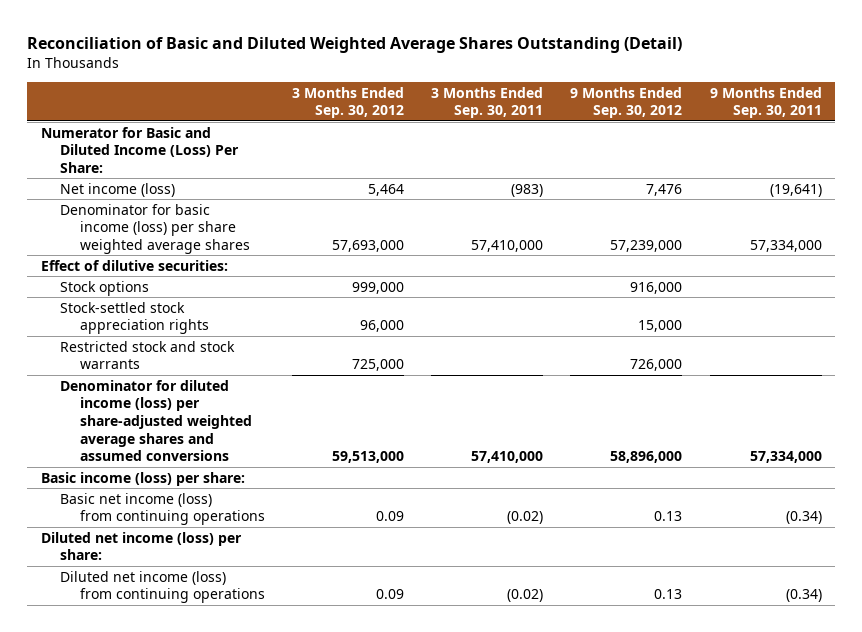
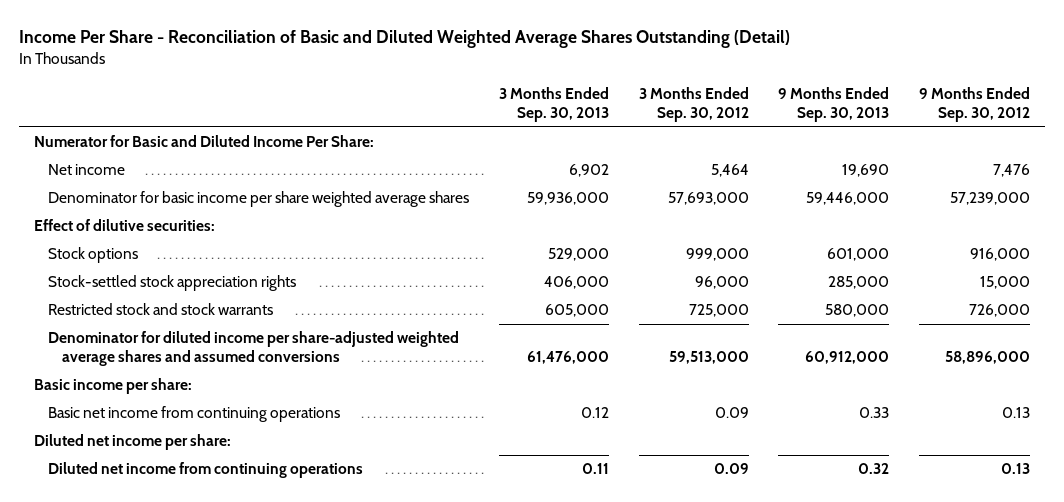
- Reconciliation of Basic and Diluted Weighted Average Shares Outstanding (Detail)
+ Income Per Share - Reconciliation of Basic and Diluted Weighted Average Shares Outstanding (Detail)
- | 3 Months Ended Sep. 30, 2012 | 3 Months Ended Sep. 30, 2011 | 9 Months Ended Sep. 30, 2012 | 9 Months Ended Sep. 30, 2011
+ | 3 Months Ended Sep. 30, 2013 | 3 Months Ended Sep. 30, 2012 | 9 Months Ended Sep. 30, 2013 | 9 Months Ended Sep. 30, 2012
- Numerator for Basic and Diluted Income (Loss) Per Share:
- Net income (loss) | 5,464 | (983) | 7,476 | (19,641)
- Denominator for basic income (loss) per share weighted average shares | 57,693,000 | 57,410,000 | 57,239,000 | 57,334,000
+ Numerator for Basic and Diluted Income Per Share:
+ Net income | 6,902 | 5,464 | 19,690 | 7,476
+ Denominator for basic income per share weighted average shares | 59,936,000 | 57,693,000 | 59,446,000 | 57,239,000
- Denominator for diluted income (loss) per share-adjusted weighted average shares and assumed conversions | 59,513,000 | 57,410,000 | 58,896,000 | 57,334,000
- Basic income (loss) per share:
- Basic net income (loss) from continuing operations | 0.09 | (0.02) | 0.13 | (0.34)
- Diluted net income (loss) per share:
- Diluted net income (loss) from continuing operations | 0.09 | (0.02) | 0.13 | (0.34)
+ Denominator for diluted income per share-adjusted weighted average shares and assumed conversions | 61,476,000 | 59,513,000 | 60,912,000 | 58,896,000
+ Basic income per share:
+ Basic net income from continuing operations | 0.12 | 0.09 | 0.33 | 0.13
+ Diluted net income per share:
+ Diluted net income from continuing operations | 0.11 | 0.09 | 0.32 | 0.13

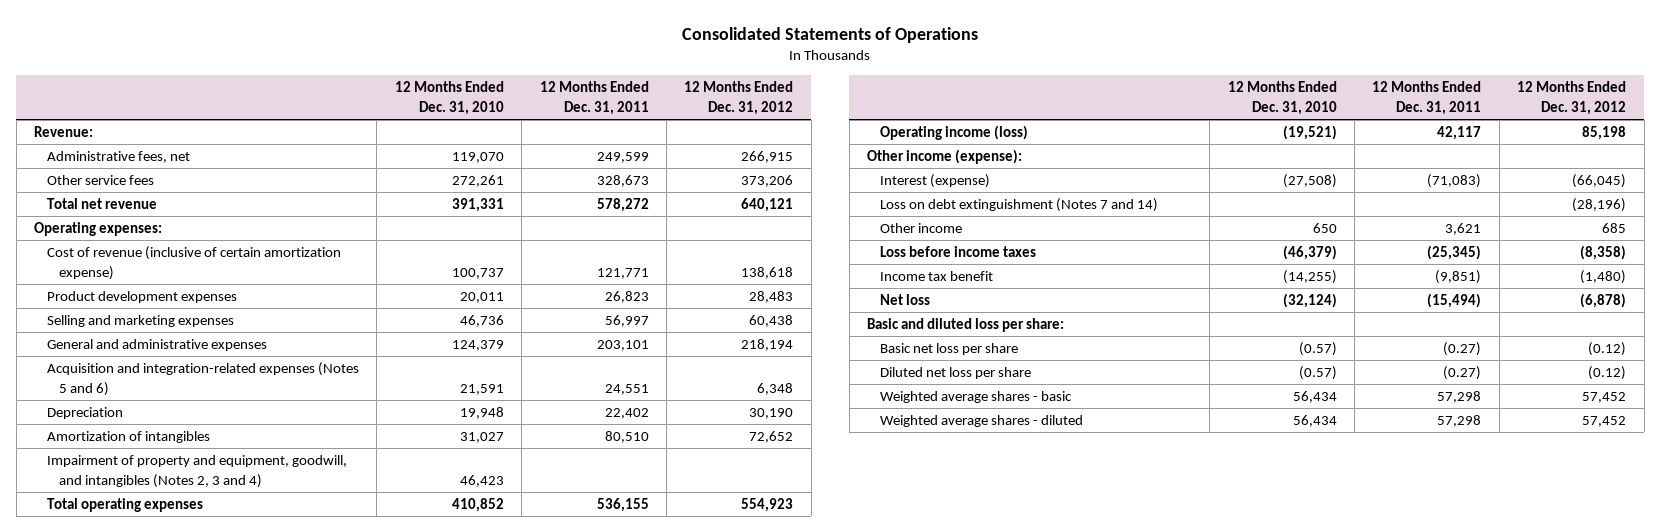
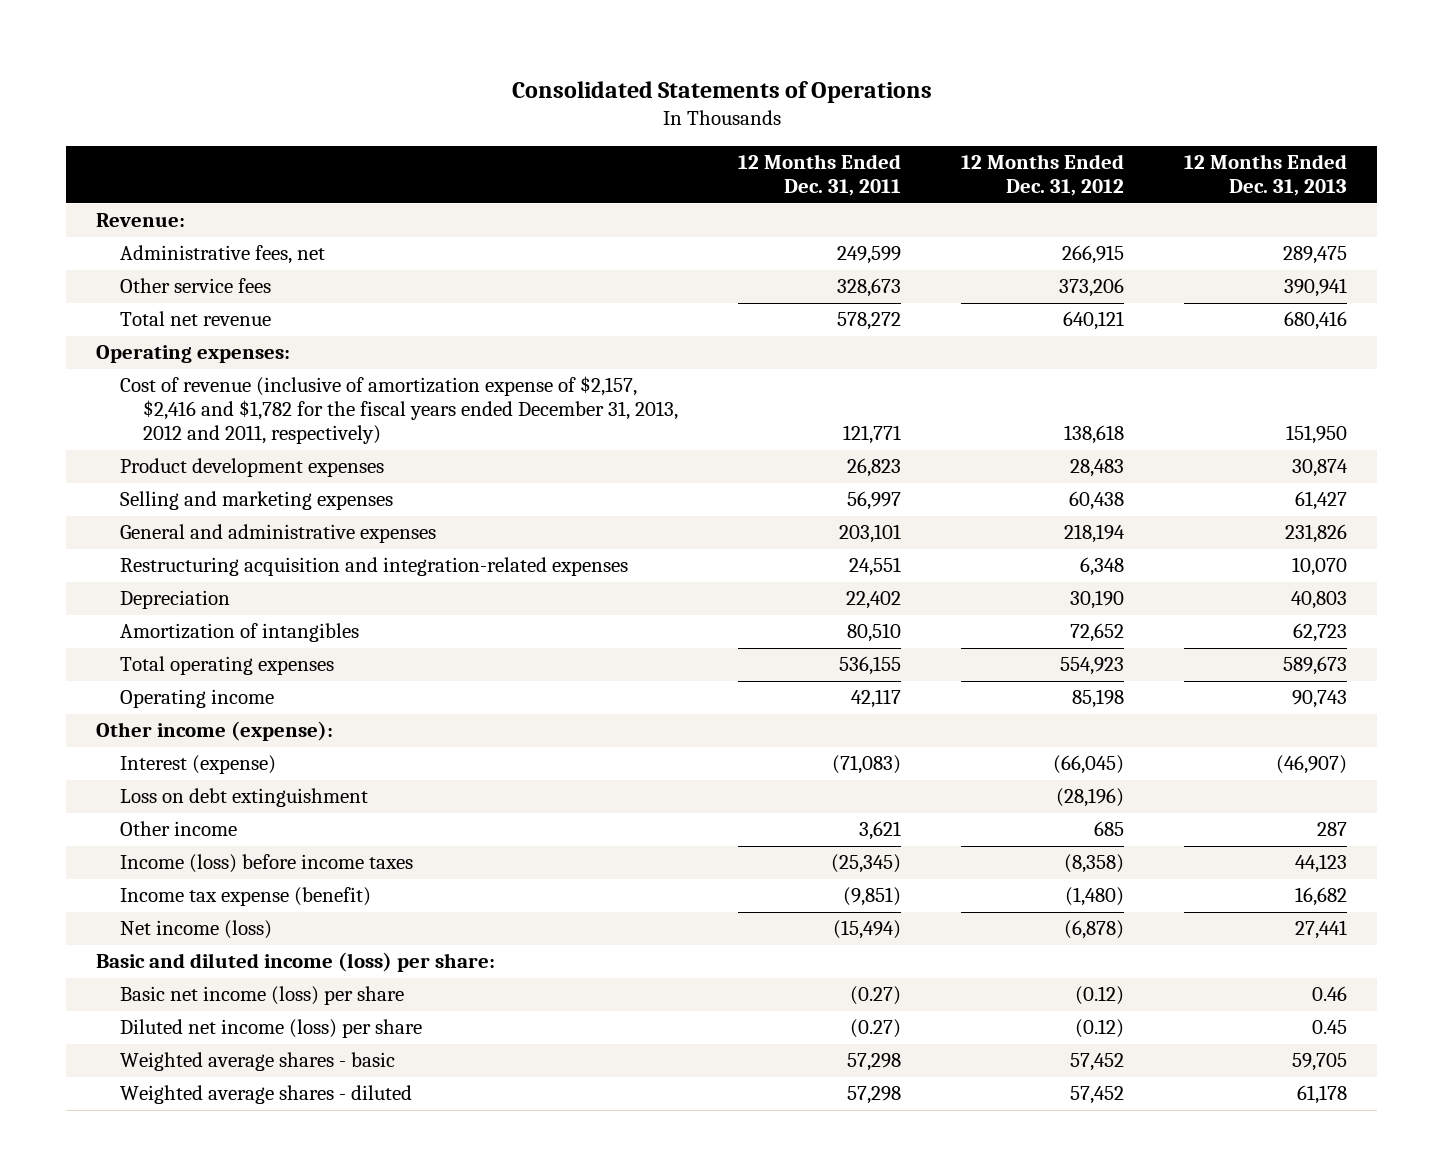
- | 12 Months Ended Dec. 31, 2010 | 12 Months Ended Dec. 31, 2011 | 12 Months Ended Dec. 31, 2012
+ | 12 Months Ended Dec. 31, 2011 | 12 Months Ended Dec. 31, 2012 | 12 Months Ended Dec. 31, 2013
- Cost of revenue (inclusive of certain amortization expense) | 100,737 | 121,771 | 138,618
+ Cost of revenue (inclusive of amortization expense of $2,157, $2,416 and $1,782 for the fiscal years ended December 31, 2013, 2012 and 2011, respectively) | 121,771 | 138,618 | 151,950
- Acquisition and integration-related expenses (Notes 5 and 6) | 21,591 | 24,551 | 6,348
+ Restructuring acquisition and integration-related expenses | 24,551 | 6,348 | 10,070
- Impairment of property and equipment, goodwill, and intangibles (Notes 2, 3 and 4) | 46,423 | |
- Operating income (loss) | (19,521) | 42,117 | 85,198
+ Operating income | 42,117 | 85,198 | 90,743
- Loss on debt extinguishment (Notes 7 and 14) | | | (28,196)
+ Loss on debt extinguishment | | (28,196) |
- Loss before income taxes | (46,379) | (25,345) | (8,358)
- Income tax benefit | (14,255) | (9,851) | (1,480)
- Net loss | (32,124) | (15,494) | (6,878)
- Basic and diluted loss per share:
- Basic net loss per share | (0.57) | (0.27) | (0.12)
- Diluted net loss per share | (0.57) | (0.27) | (0.12)
+ Income (loss) before income taxes | (25,345) | (8,358) | 44,123
+ Income tax expense (benefit) | (9,851) | (1,480) | 16,682
+ Net income (loss) | (15,494) | (6,878) | 27,441
+ Basic and diluted income (loss) per share:
+ Basic net income (loss) per share | (0.27) | (0.12) | 0.46
+ Diluted net income (loss) per share | (0.27) | (0.12) | 0.45

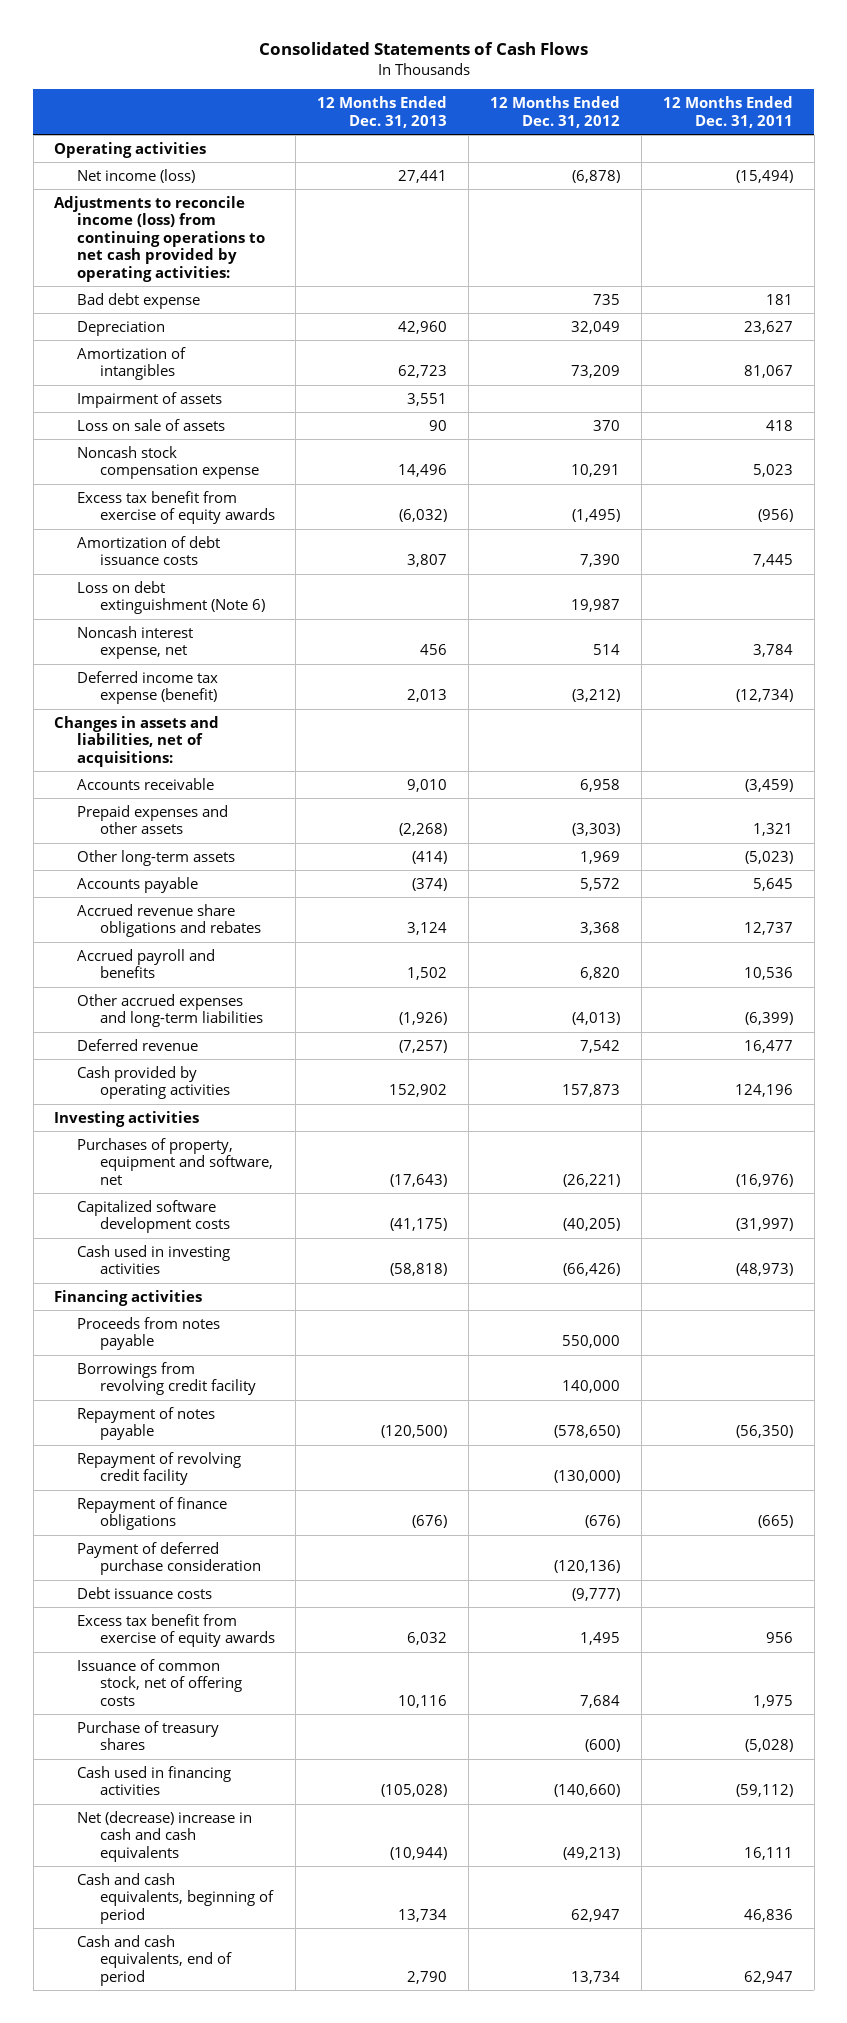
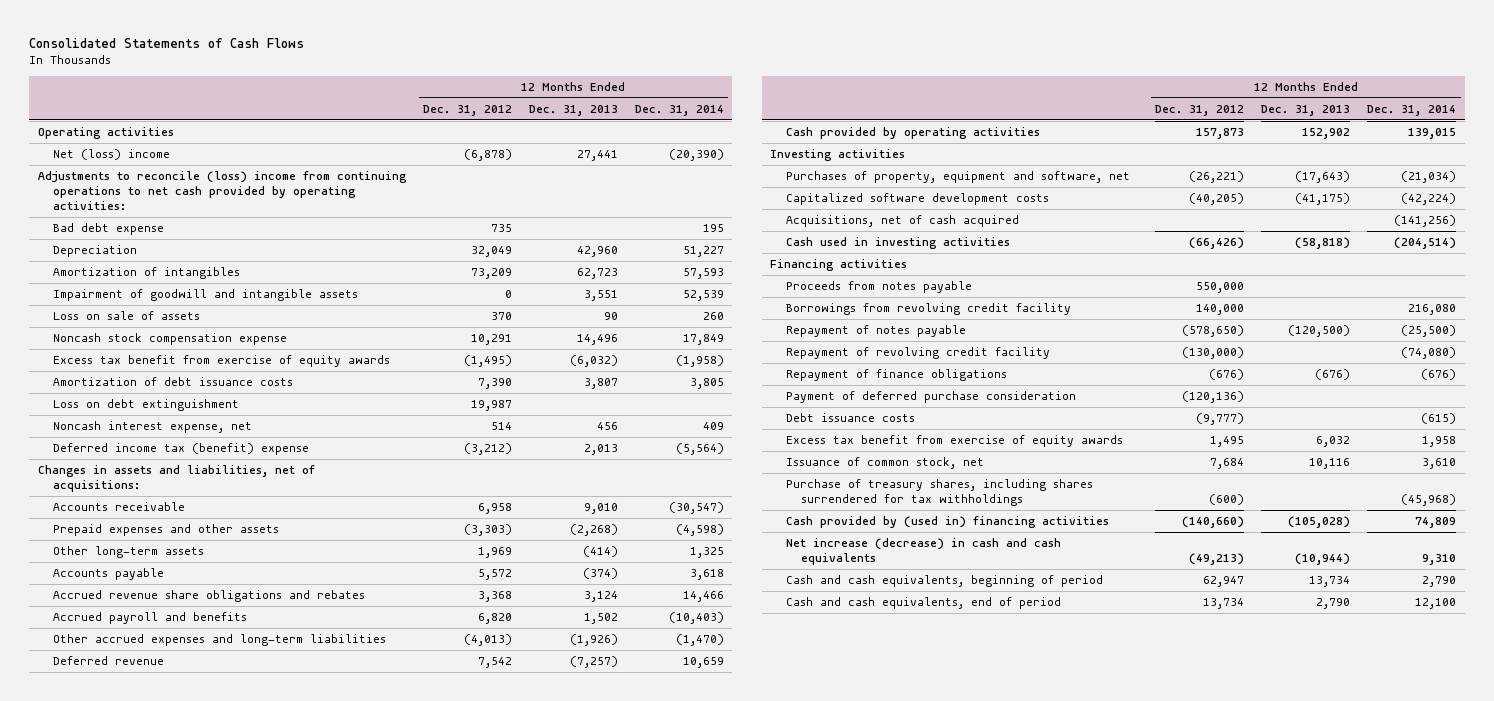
- | 12 Months Ended Dec. 31, 2013 | 12 Months Ended Dec. 31, 2012 | 12 Months Ended Dec. 31, 2011
+ | 12 Months Ended Dec. 31, 2012 | 12 Months Ended Dec. 31, 2013 | 12 Months Ended Dec. 31, 2014
- Net income (loss) | 27,441 | (6,878) | (15,494)
- Adjustments to reconcile income (loss) from continuing operations to net cash provided by operating activities:
+ Net (loss) income | (6,878) | 27,441 | (20,390)
+ Adjustments to reconcile (loss) income from continuing operations to net cash provided by operating activities:
- Impairment of assets | 3,551 | |
+ Impairment of goodwill and intangible assets | 0 | 3,551 | 52,539
- Loss on debt extinguishment (Note 6) | | 19,987 |
+ Loss on debt extinguishment | 19,987 | |
- Deferred income tax expense (benefit) | 2,013 | (3,212) | (12,734)
+ Deferred income tax (benefit) expense | (3,212) | 2,013 | (5,564)
+ Acquisitions, net of cash acquired | | | (141,256)
- Issuance of common stock, net of offering costs | 10,116 | 7,684 | 1,975
- Purchase of treasury shares | | (600) | (5,028)
- Cash used in financing activities | (105,028) | (140,660) | (59,112)
- Net (decrease) increase in cash and cash equivalents | (10,944) | (49,213) | 16,111
+ Issuance of common stock, net | 7,684 | 10,116 | 3,610
+ Purchase of treasury shares, including shares surrendered for tax withholdings | (600) | | (45,968)
+ Cash provided by (used in) financing activities | (140,660) | (105,028) | 74,809
+ Net increase (decrease) in cash and cash equivalents | (49,213) | (10,944) | 9,310

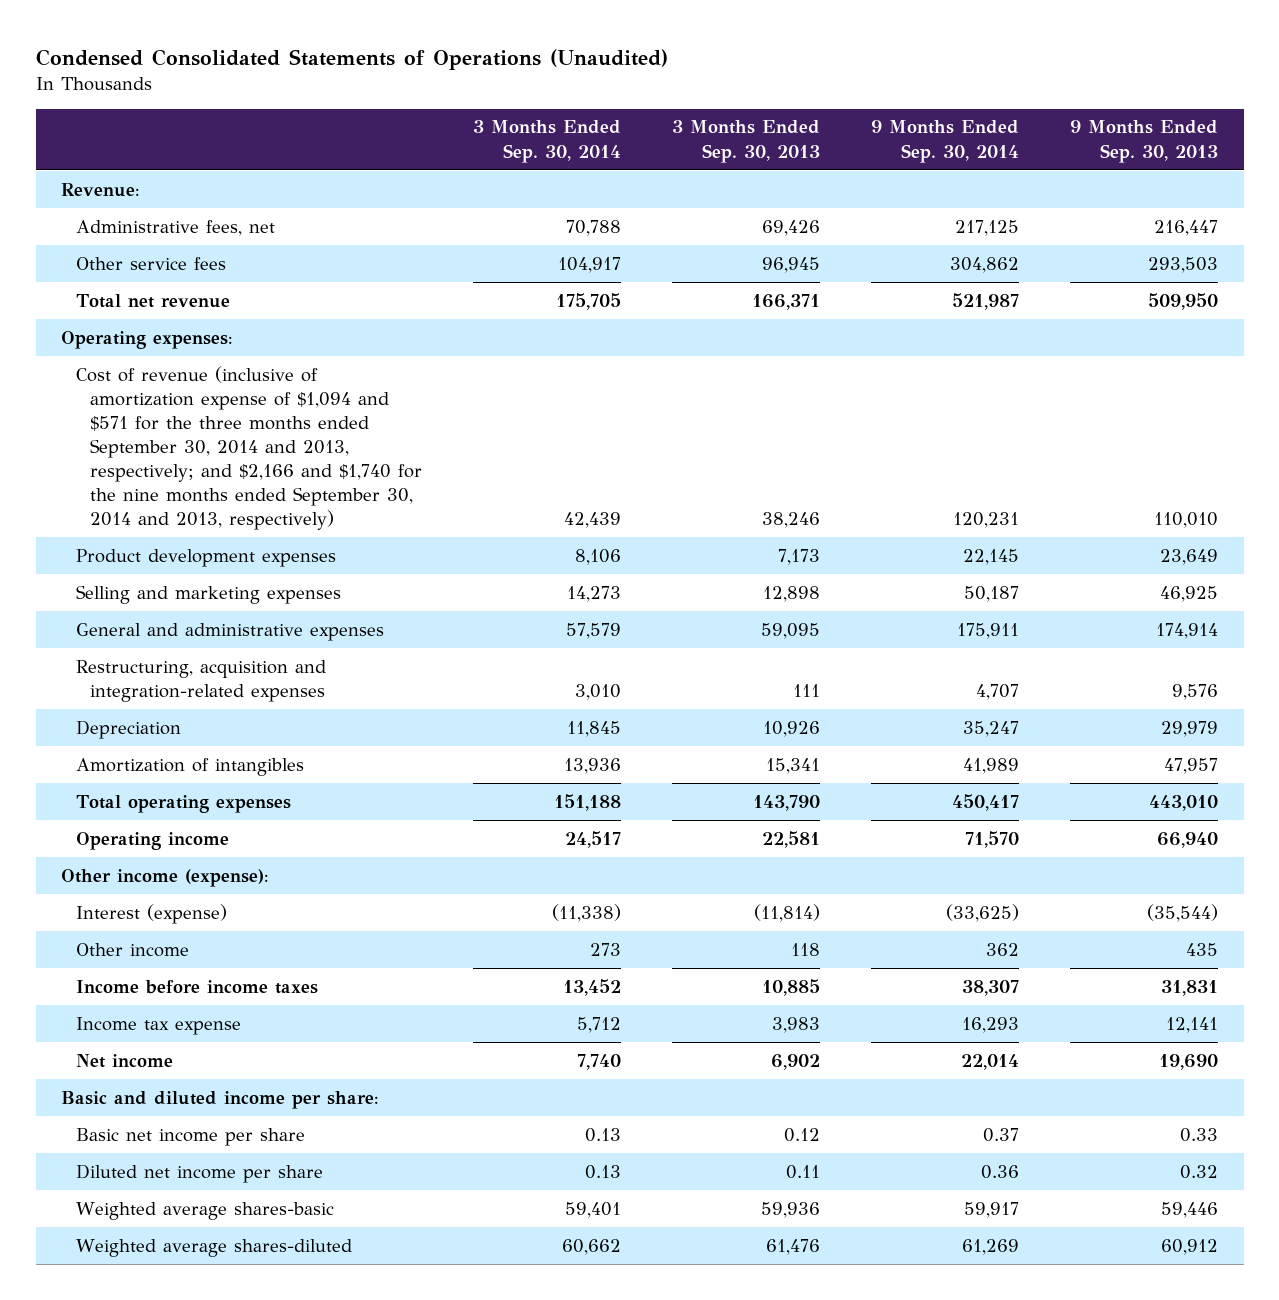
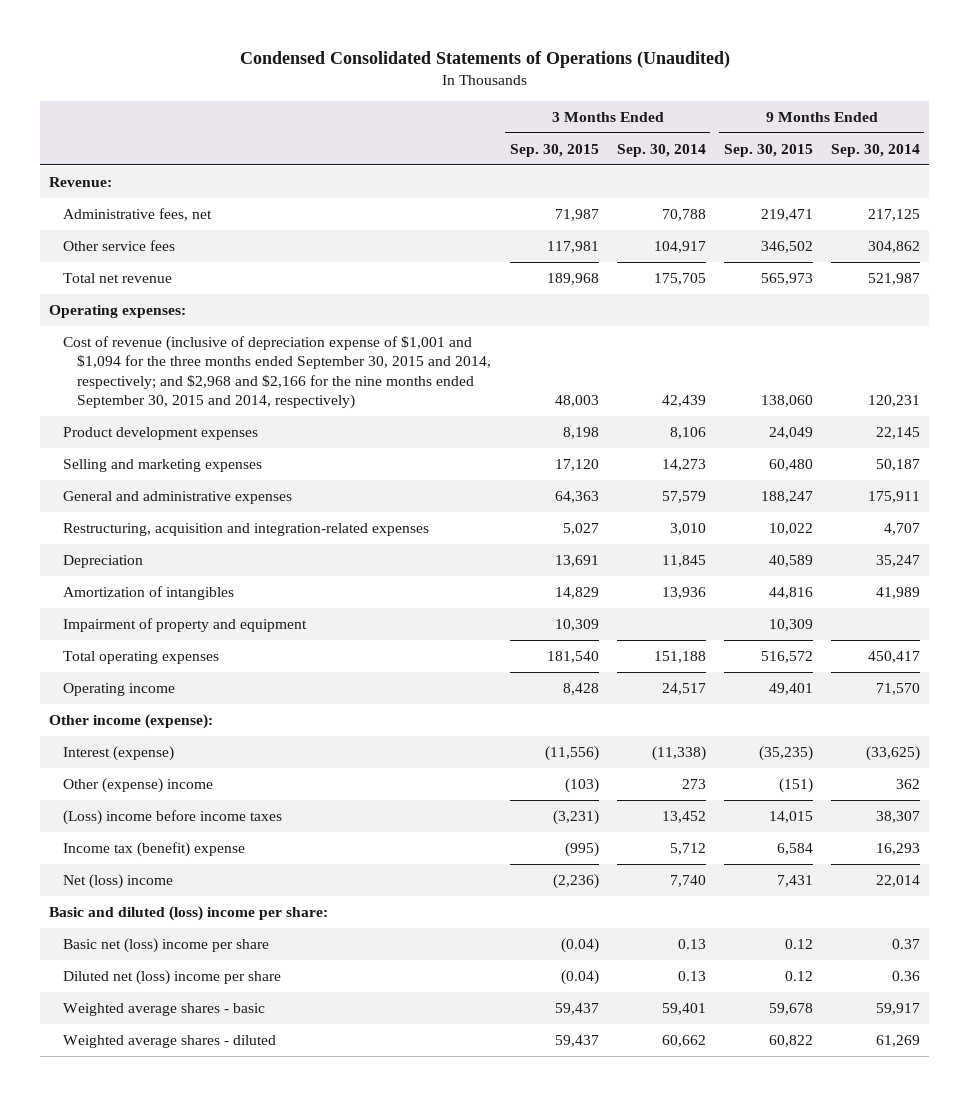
- | 3 Months Ended Sep. 30, 2014 | 3 Months Ended Sep. 30, 2013 | 9 Months Ended Sep. 30, 2014 | 9 Months Ended Sep. 30, 2013
+ | 3 Months Ended Sep. 30, 2015 | 3 Months Ended Sep. 30, 2014 | 9 Months Ended Sep. 30, 2015 | 9 Months Ended Sep. 30, 2014
- Cost of revenue (inclusive of amortization expense of $1,094 and $571 for the three months ended September 30, 2014 and 2013, respectively; and $2,166 and $1,740 for the nine months ended September 30, 2014 and 2013, respectively) | 42,439 | 38,246 | 120,231 | 110,010
+ Cost of revenue (inclusive of depreciation expense of $1,001 and $1,094 for the three months ended September 30, 2015 and 2014, respectively; and $2,968 and $2,166 for the nine months ended September 30, 2015 and 2014, respectively) | 48,003 | 42,439 | 138,060 | 120,231
+ Impairment of property and equipment | 10,309 | | 10,309 |
- Other income | 273 | 118 | 362 | 435
- Income before income taxes | 13,452 | 10,885 | 38,307 | 31,831
- Income tax expense | 5,712 | 3,983 | 16,293 | 12,141
- Net income | 7,740 | 6,902 | 22,014 | 19,690
- Basic and diluted income per share:
- Basic net income per share | 0.13 | 0.12 | 0.37 | 0.33
- Diluted net income per share | 0.13 | 0.11 | 0.36 | 0.32
- Weighted average shares-basic | 59,401 | 59,936 | 59,917 | 59,446
- Weighted average shares-diluted | 60,662 | 61,476 | 61,269 | 60,912
+ Other (expense) income | (103) | 273 | (151) | 362
+ (Loss) income before income taxes | (3,231) | 13,452 | 14,015 | 38,307
+ Income tax (benefit) expense | (995) | 5,712 | 6,584 | 16,293
+ Net (loss) income | (2,236) | 7,740 | 7,431 | 22,014
+ Basic and diluted (loss) income per share:
+ Basic net (loss) income per share | (0.04) | 0.13 | 0.12 | 0.37
+ Diluted net (loss) income per share | (0.04) | 0.13 | 0.12 | 0.36
+ Weighted average shares - basic | 59,437 | 59,401 | 59,678 | 59,917
+ Weighted average shares - diluted | 59,437 | 60,662 | 60,822 | 61,269

